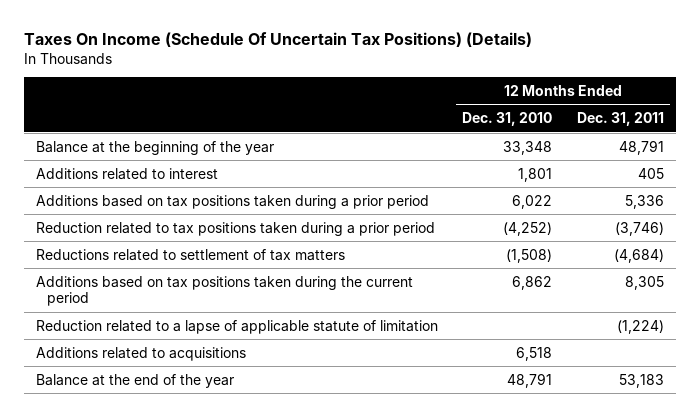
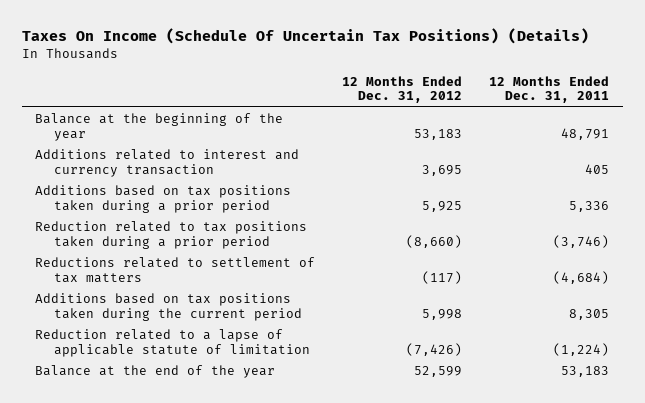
- | 12 Months Ended Dec. 31, 2010 | 12 Months Ended Dec. 31, 2011
+ | 12 Months Ended Dec. 31, 2012 | 12 Months Ended Dec. 31, 2011
- Additions related to interest | 1,801 | 405
+ Additions related to interest and currency transaction | 3,695 | 405
- Additions related to acquisitions | 6,518 |

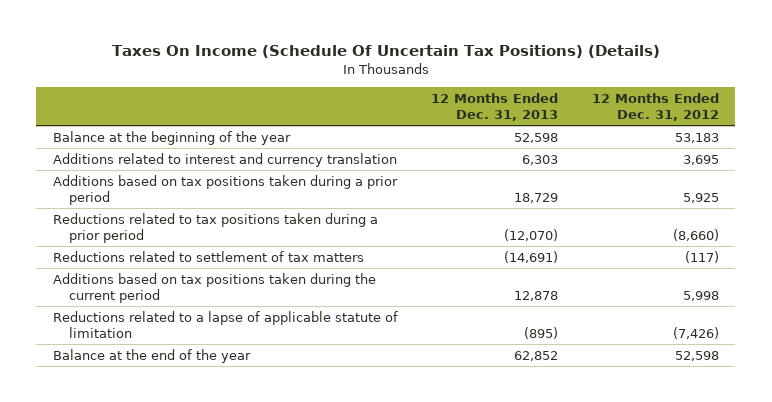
- | 12 Months Ended Dec. 31, 2012 | 12 Months Ended Dec. 31, 2011
+ | 12 Months Ended Dec. 31, 2013 | 12 Months Ended Dec. 31, 2012
- Additions related to interest and currency transaction | 3,695 | 405
+ Additions related to interest and currency translation | 6,303 | 3,695
- Reduction related to tax positions taken during a prior period | (8,660) | (3,746)
+ Reductions related to tax positions taken during a prior period | (12,070) | (8,660)
- Reduction related to a lapse of applicable statute of limitation | (7,426) | (1,224)
- Balance at the end of the year | 52,599 | 53,183
+ Reductions related to a lapse of applicable statute of limitation | (895) | (7,426)
+ Balance at the end of the year | 62,852 | 52,598

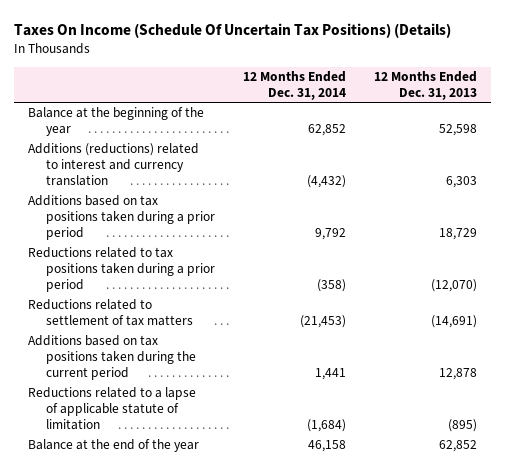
- | 12 Months Ended Dec. 31, 2013 | 12 Months Ended Dec. 31, 2012
+ | 12 Months Ended Dec. 31, 2014 | 12 Months Ended Dec. 31, 2013
- Additions related to interest and currency translation | 6,303 | 3,695
+ Additions (reductions) related to interest and currency translation | (4,432) | 6,303

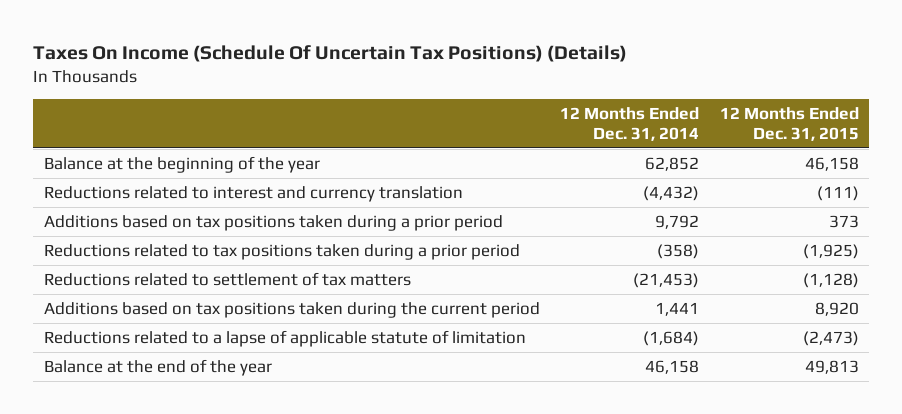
- | 12 Months Ended Dec. 31, 2014 | 12 Months Ended Dec. 31, 2013
+ | 12 Months Ended Dec. 31, 2014 | 12 Months Ended Dec. 31, 2015
- Additions (reductions) related to interest and currency translation | (4,432) | 6,303
+ Reductions related to interest and currency translation | (4,432) | (111)

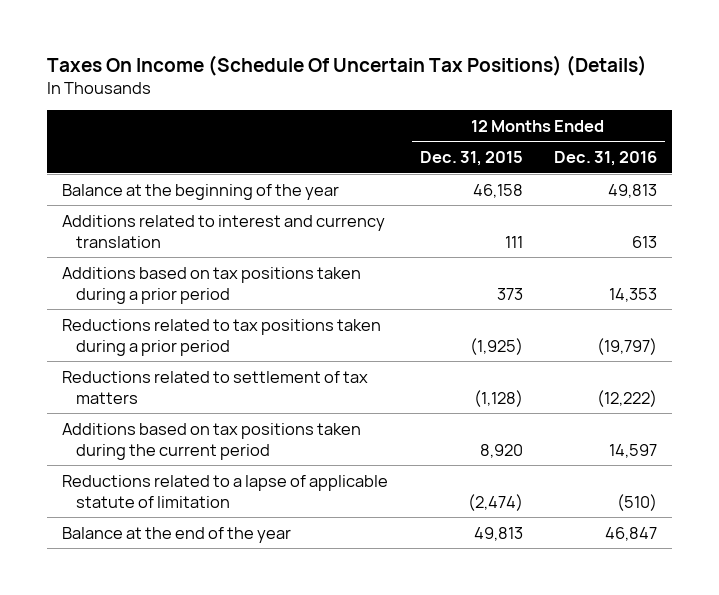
- | 12 Months Ended Dec. 31, 2014 | 12 Months Ended Dec. 31, 2015
+ | 12 Months Ended Dec. 31, 2015 | 12 Months Ended Dec. 31, 2016
- Reductions related to interest and currency translation | (4,432) | (111)
+ Additions related to interest and currency translation | 111 | 613
- Reductions related to a lapse of applicable statute of limitation | (1,684) | (2,473)
+ Reductions related to a lapse of applicable statute of limitation | (2,474) | (510)

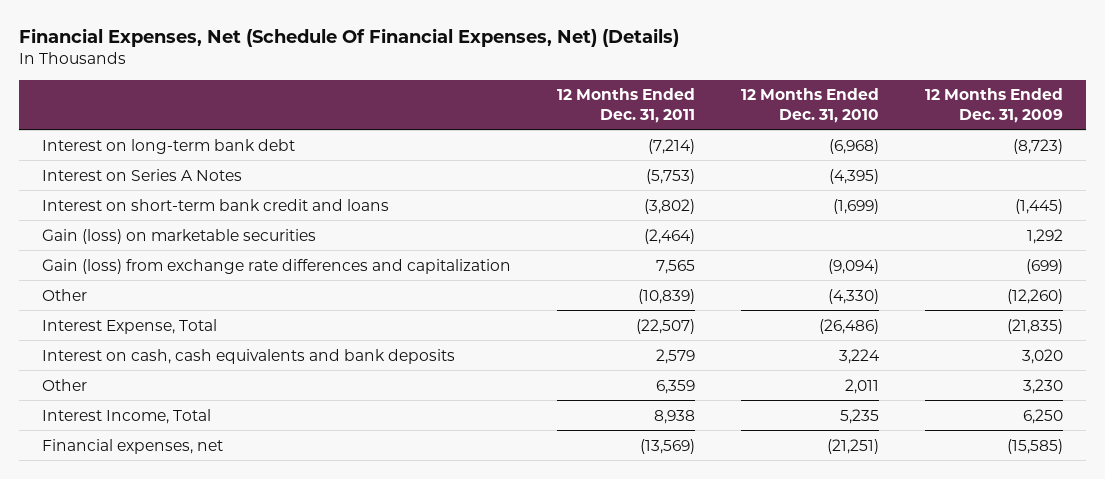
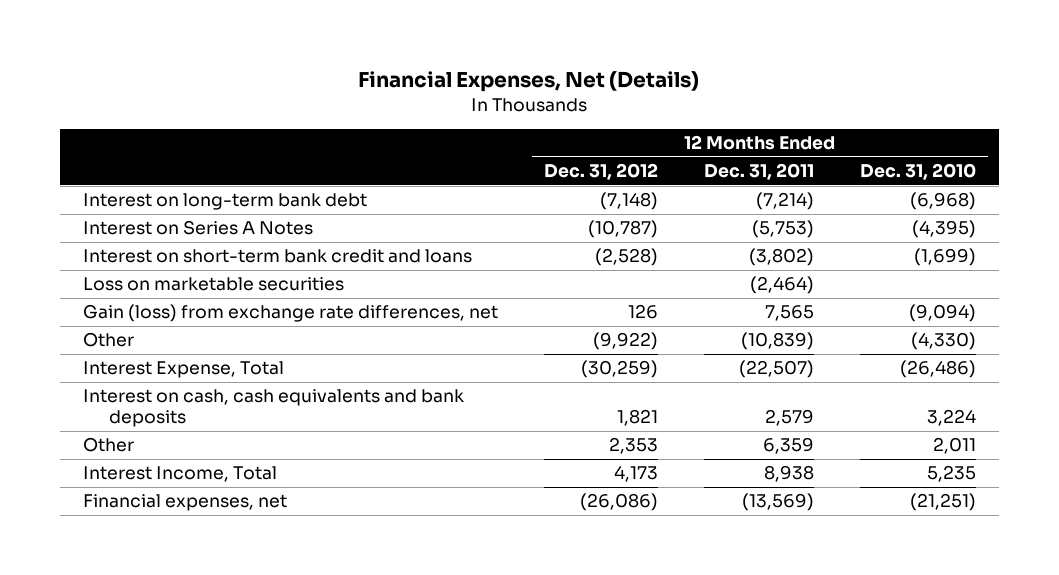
- Financial Expenses, Net (Schedule Of Financial Expenses, Net) (Details)
+ Financial Expenses, Net (Details)
- | 12 Months Ended Dec. 31, 2011 | 12 Months Ended Dec. 31, 2010 | 12 Months Ended Dec. 31, 2009
+ | 12 Months Ended Dec. 31, 2012 | 12 Months Ended Dec. 31, 2011 | 12 Months Ended Dec. 31, 2010
- Gain (loss) on marketable securities | (2,464) | | 1,292
- Gain (loss) from exchange rate differences and capitalization | 7,565 | (9,094) | (699)
+ Loss on marketable securities | | (2,464) |
+ Gain (loss) from exchange rate differences, net | 126 | 7,565 | (9,094)

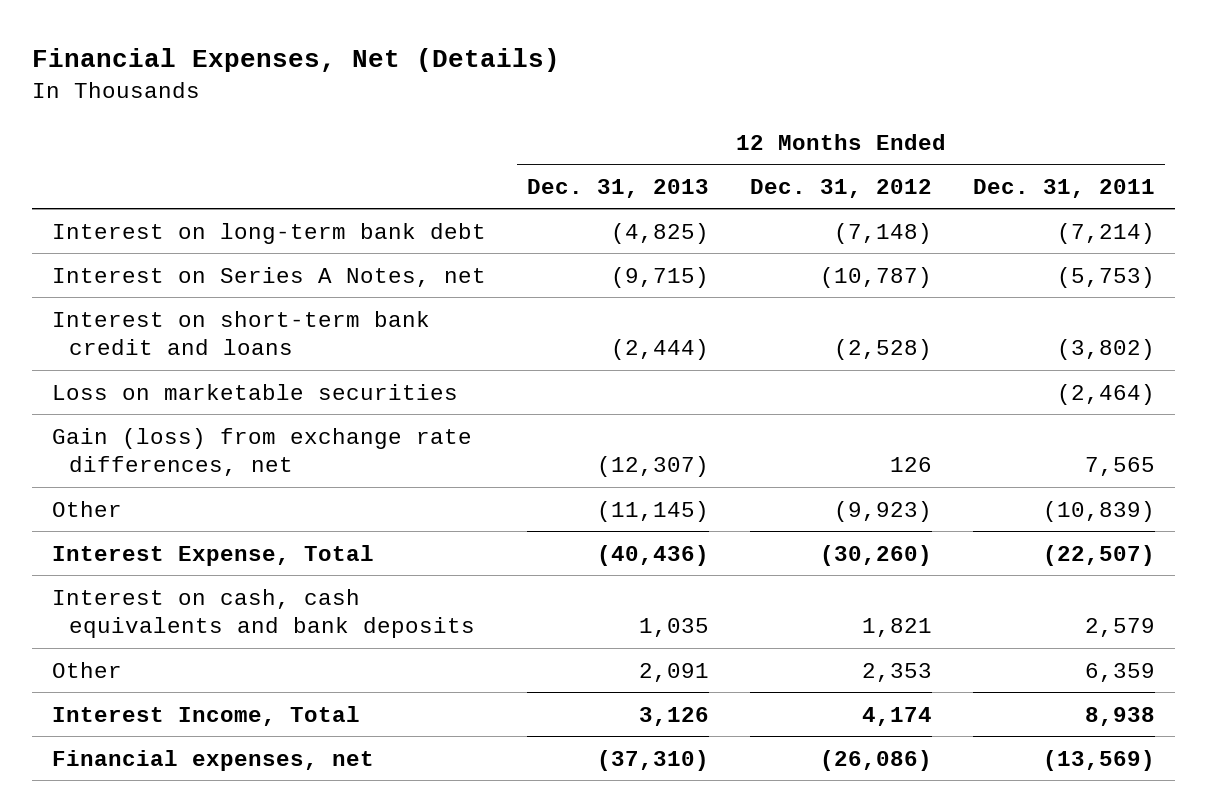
- | 12 Months Ended Dec. 31, 2012 | 12 Months Ended Dec. 31, 2011 | 12 Months Ended Dec. 31, 2010
+ | 12 Months Ended Dec. 31, 2013 | 12 Months Ended Dec. 31, 2012 | 12 Months Ended Dec. 31, 2011
- Interest on Series A Notes | (10,787) | (5,753) | (4,395)
+ Interest on Series A Notes, net | (9,715) | (10,787) | (5,753)
- Other | (9,922) | (10,839) | (4,330)
- Interest Expense, Total | (30,259) | (22,507) | (26,486)
+ Other | (11,145) | (9,923) | (10,839)
+ Interest Expense, Total | (40,436) | (30,260) | (22,507)
- Interest Income, Total | 4,173 | 8,938 | 5,235
+ Interest Income, Total | 3,126 | 4,174 | 8,938

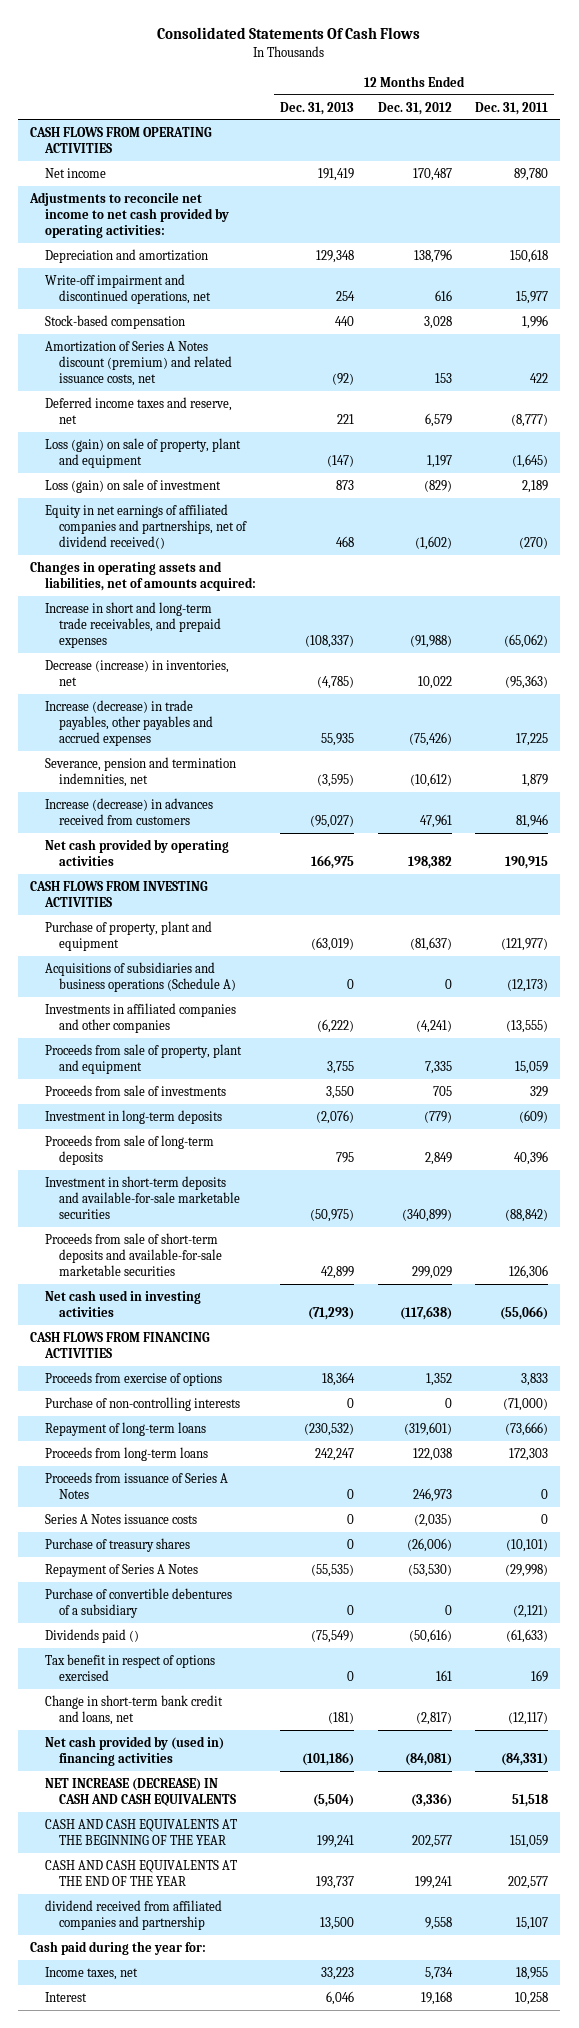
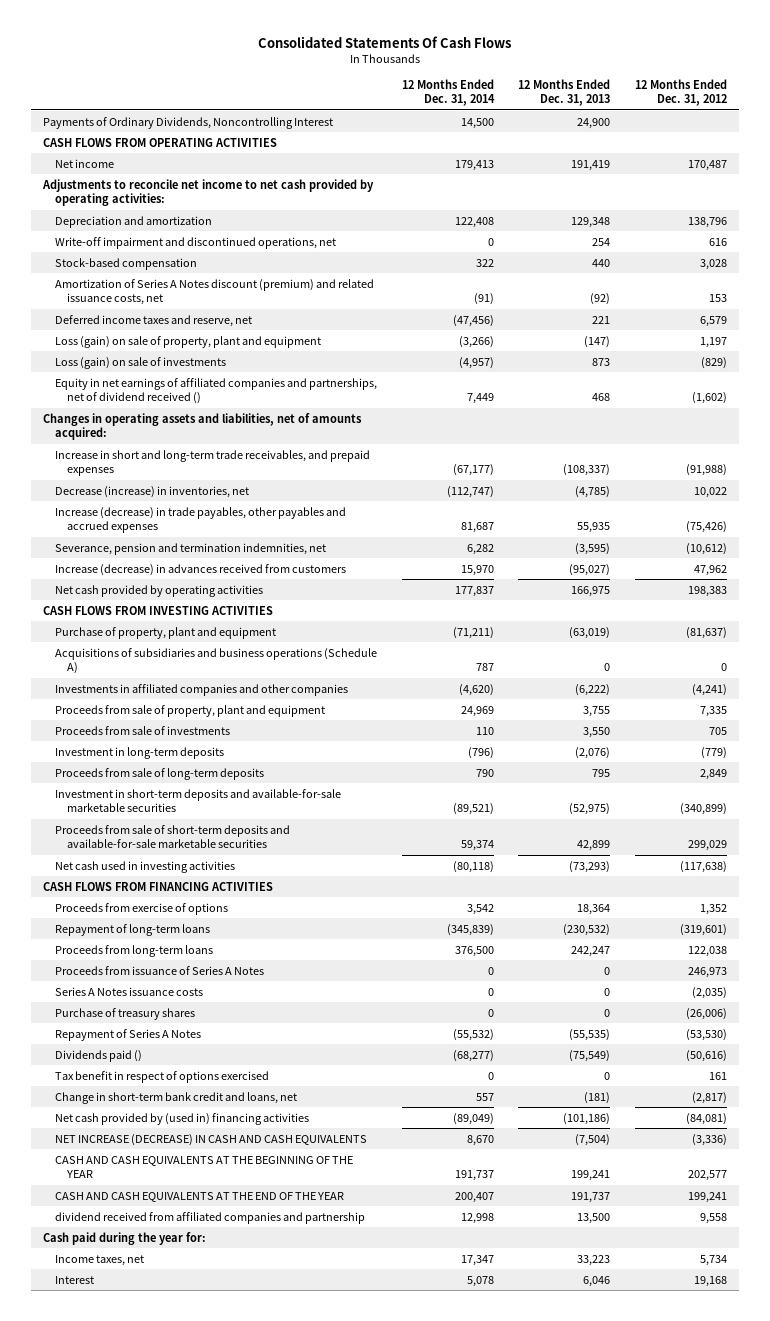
- | 12 Months Ended Dec. 31, 2013 | 12 Months Ended Dec. 31, 2012 | 12 Months Ended Dec. 31, 2011
+ | 12 Months Ended Dec. 31, 2014 | 12 Months Ended Dec. 31, 2013 | 12 Months Ended Dec. 31, 2012
+ Payments of Ordinary Dividends, Noncontrolling Interest | 14,500 | 24,900 |
- Loss (gain) on sale of investment | 873 | (829) | 2,189
- Equity in net earnings of affiliated companies and partnerships, net of dividend received() | 468 | (1,602) | (270)
+ Loss (gain) on sale of investments | (4,957) | 873 | (829)
+ Equity in net earnings of affiliated companies and partnerships, net of dividend received () | 7,449 | 468 | (1,602)
- Increase (decrease) in advances received from customers | (95,027) | 47,961 | 81,946
- Net cash provided by operating activities | 166,975 | 198,382 | 190,915
+ Increase (decrease) in advances received from customers | 15,970 | (95,027) | 47,962
+ Net cash provided by operating activities | 177,837 | 166,975 | 198,383
- Investment in short-term deposits and available-for-sale marketable securities | (50,975) | (340,899) | (88,842)
+ Investment in short-term deposits and available-for-sale marketable securities | (89,521) | (52,975) | (340,899)
- Net cash used in investing activities | (71,293) | (117,638) | (55,066)
+ Net cash used in investing activities | (80,118) | (73,293) | (117,638)
- Purchase of non-controlling interests | 0 | 0 | (71,000)
- Purchase of convertible debentures of a subsidiary | 0 | 0 | (2,121)
- NET INCREASE (DECREASE) IN CASH AND CASH EQUIVALENTS | (5,504) | (3,336) | 51,518
+ NET INCREASE (DECREASE) IN CASH AND CASH EQUIVALENTS | 8,670 | (7,504) | (3,336)
- CASH AND CASH EQUIVALENTS AT THE END OF THE YEAR | 193,737 | 199,241 | 202,577
+ CASH AND CASH EQUIVALENTS AT THE END OF THE YEAR | 200,407 | 191,737 | 199,241

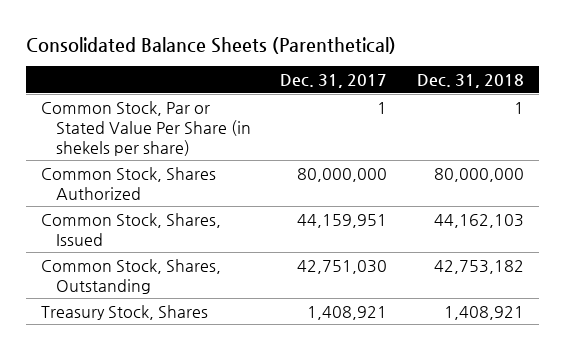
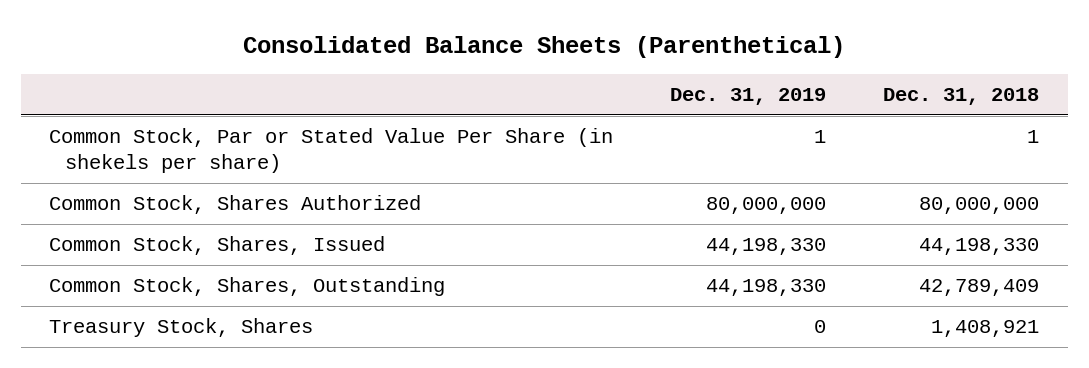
- | Dec. 31, 2017 | Dec. 31, 2018
+ | Dec. 31, 2019 | Dec. 31, 2018
- Common Stock, Shares, Issued | 44,159,951 | 44,162,103
- Common Stock, Shares, Outstanding | 42,751,030 | 42,753,182
+ Common Stock, Shares, Issued | 44,198,330 | 44,198,330
+ Common Stock, Shares, Outstanding | 44,198,330 | 42,789,409

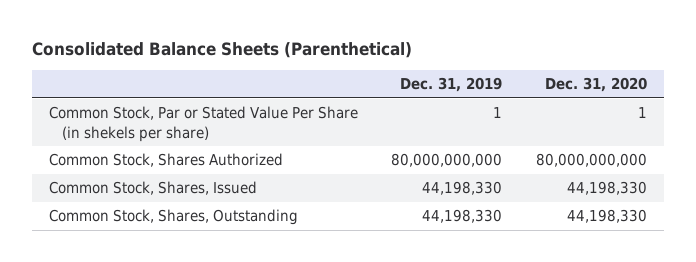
- | Dec. 31, 2019 | Dec. 31, 2018
+ | Dec. 31, 2019 | Dec. 31, 2020
- Common Stock, Shares Authorized | 80,000,000 | 80,000,000
+ Common Stock, Shares Authorized | 80,000,000,000 | 80,000,000,000
- Treasury Stock, Shares | 0 | 1,408,921

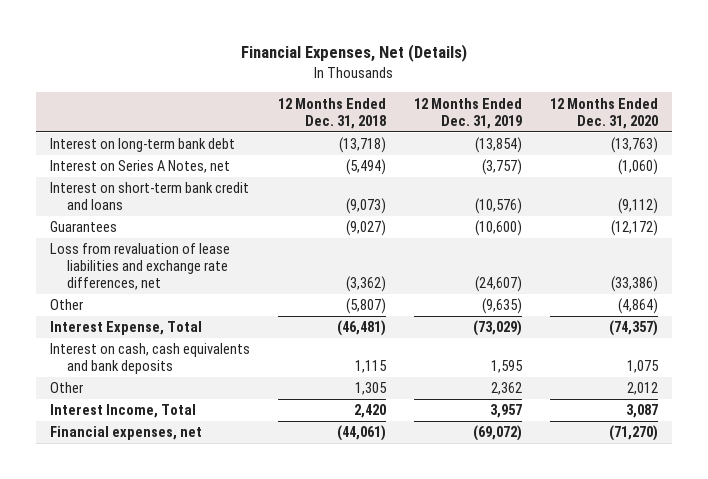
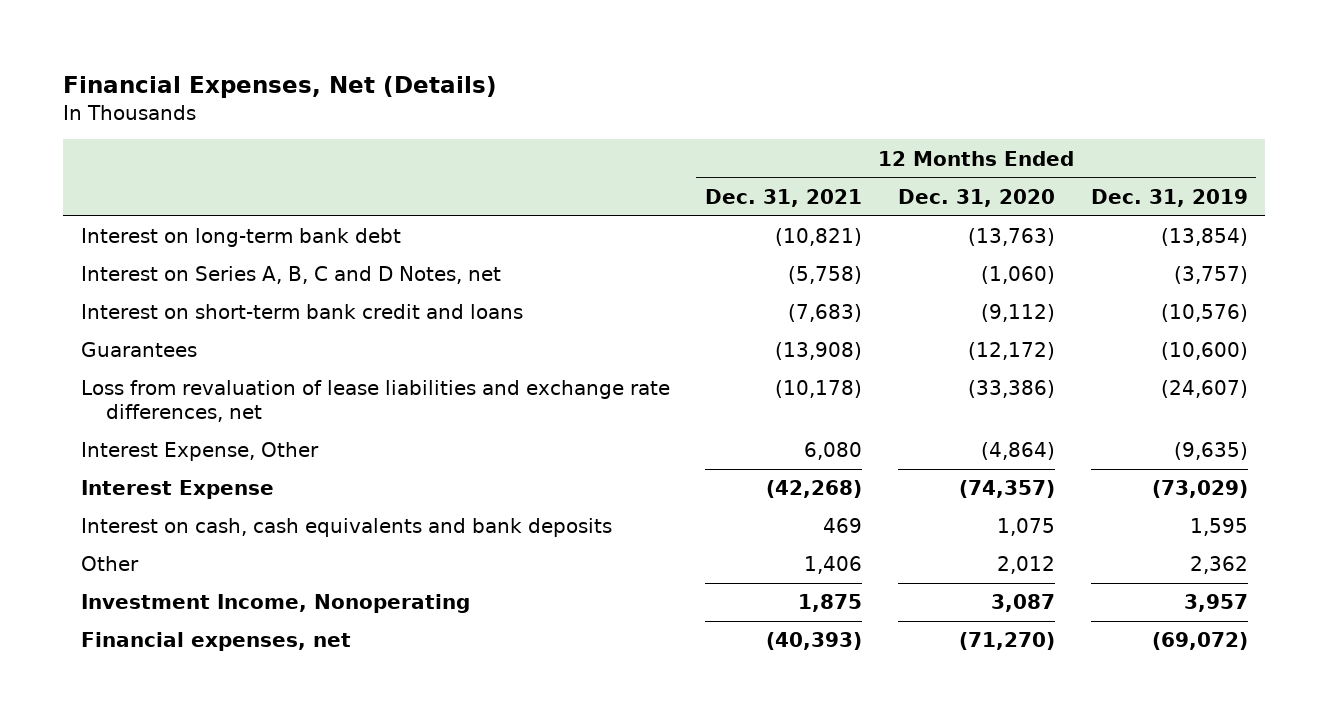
- | 12 Months Ended Dec. 31, 2018 | 12 Months Ended Dec. 31, 2019 | 12 Months Ended Dec. 31, 2020
+ | 12 Months Ended Dec. 31, 2021 | 12 Months Ended Dec. 31, 2020 | 12 Months Ended Dec. 31, 2019
- Interest on Series A Notes, net | (5,494) | (3,757) | (1,060)
+ Interest on Series A, B, C and D Notes, net | (5,758) | (1,060) | (3,757)
- Other | (5,807) | (9,635) | (4,864)
- Interest Expense, Total | (46,481) | (73,029) | (74,357)
+ Interest Expense, Other | 6,080 | (4,864) | (9,635)
+ Interest Expense | (42,268) | (74,357) | (73,029)
- Interest Income, Total | 2,420 | 3,957 | 3,087
+ Investment Income, Nonoperating | 1,875 | 3,087 | 3,957

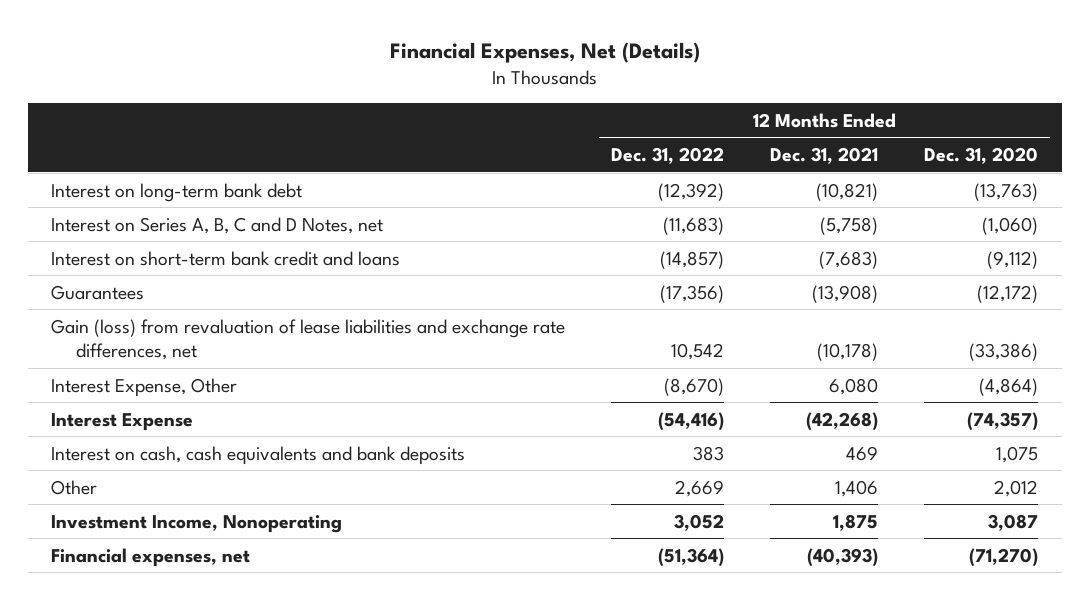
- | 12 Months Ended Dec. 31, 2021 | 12 Months Ended Dec. 31, 2020 | 12 Months Ended Dec. 31, 2019
+ | 12 Months Ended Dec. 31, 2022 | 12 Months Ended Dec. 31, 2021 | 12 Months Ended Dec. 31, 2020
- Loss from revaluation of lease liabilities and exchange rate differences, net | (10,178) | (33,386) | (24,607)
+ Gain (loss) from revaluation of lease liabilities and exchange rate differences, net | 10,542 | (10,178) | (33,386)

